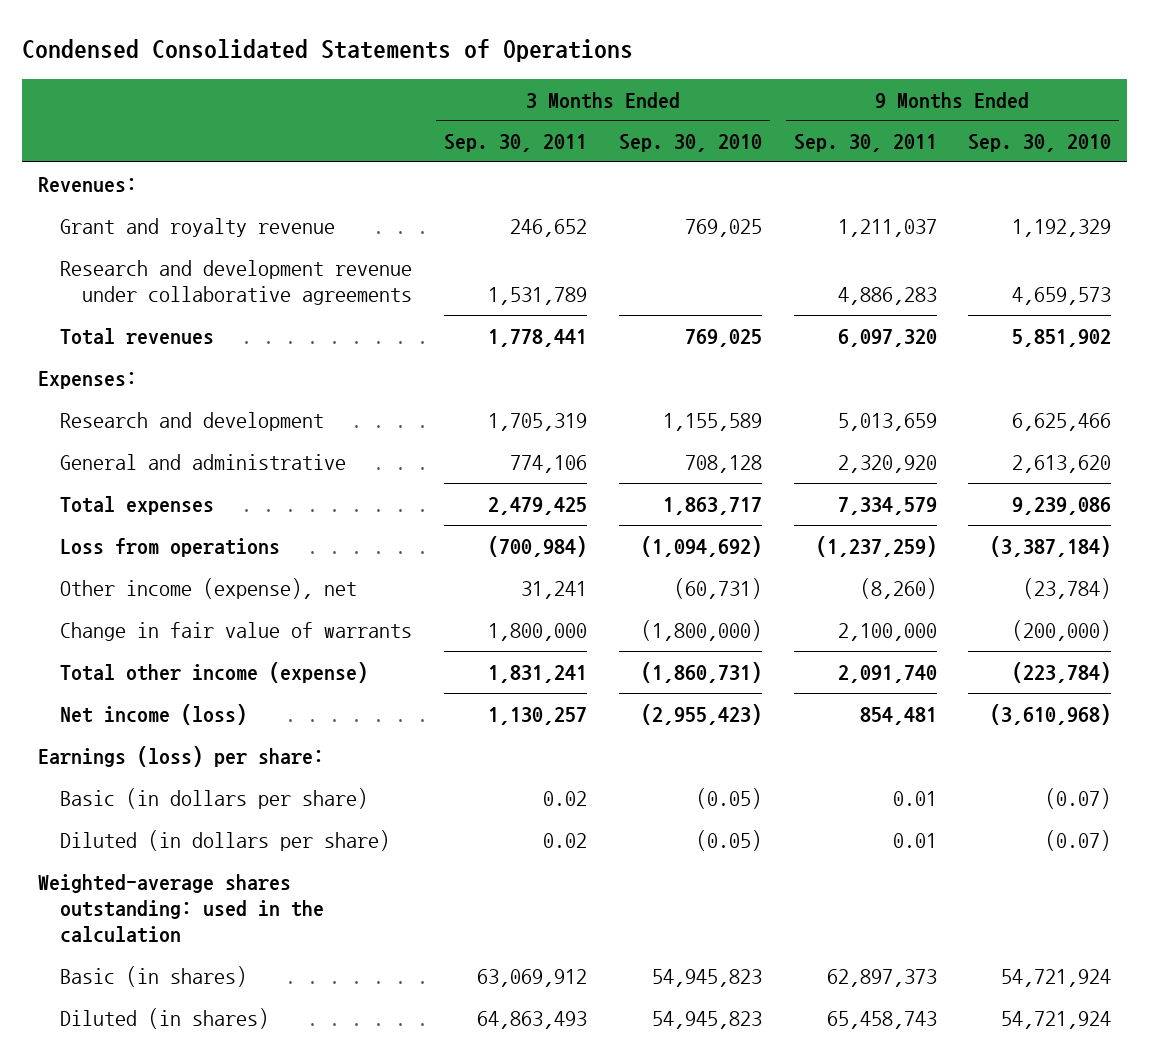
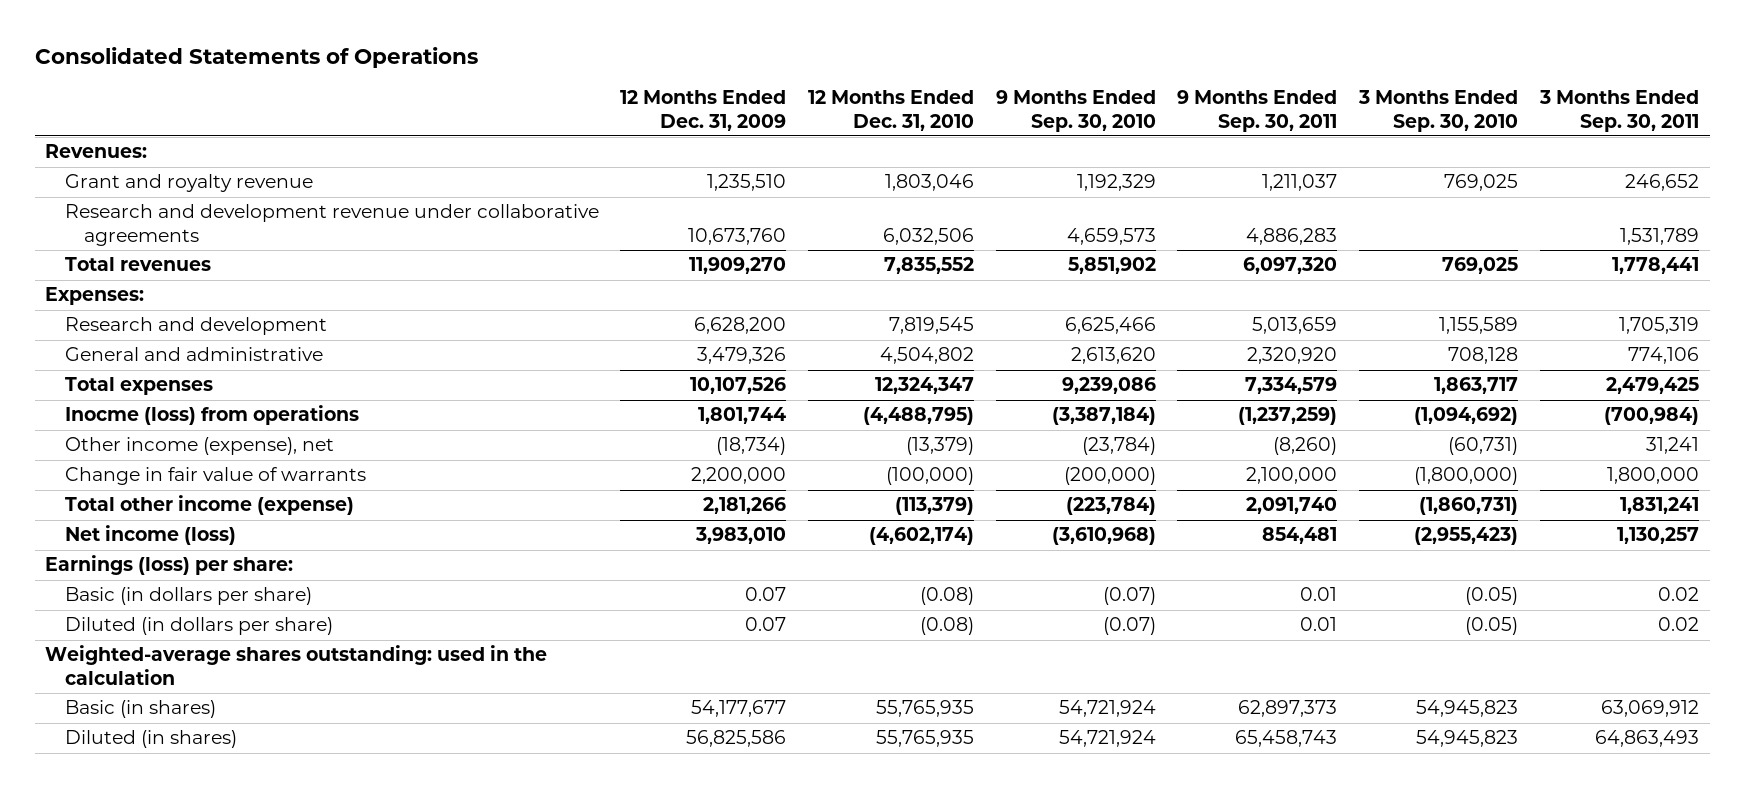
- Condensed Consolidated Statements of Operations
+ Consolidated Statements of Operations
- | 3 Months Ended Sep. 30, 2011 | 3 Months Ended Sep. 30, 2010 | 9 Months Ended Sep. 30, 2011 | 9 Months Ended Sep. 30, 2010
+ | 12 Months Ended Dec. 31, 2009 | 12 Months Ended Dec. 31, 2010 | 9 Months Ended Sep. 30, 2010 | 9 Months Ended Sep. 30, 2011 | 3 Months Ended Sep. 30, 2010 | 3 Months Ended Sep. 30, 2011
- Loss from operations | (700,984) | (1,094,692) | (1,237,259) | (3,387,184)
+ Inocme (loss) from operations | 1,801,744 | (4,488,795) | (3,387,184) | (1,237,259) | (1,094,692) | (700,984)

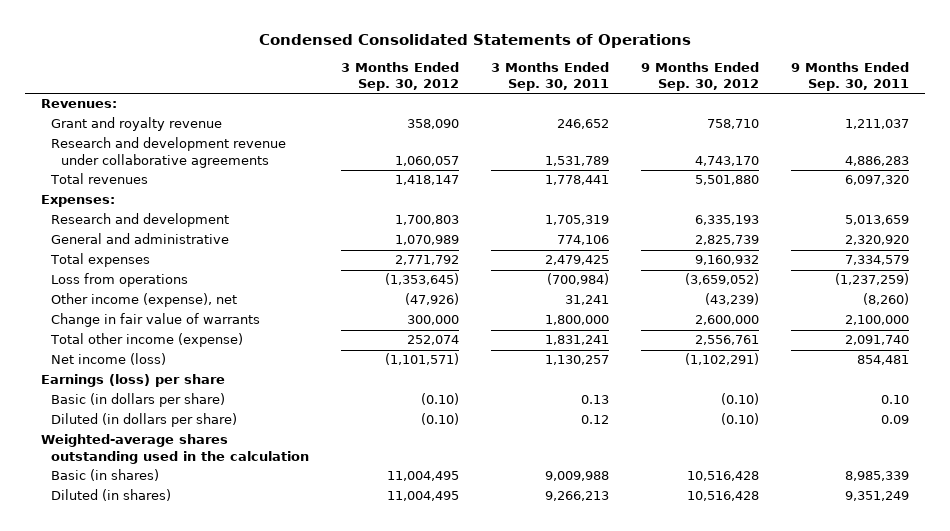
- Consolidated Statements of Operations
+ Condensed Consolidated Statements of Operations
- | 12 Months Ended Dec. 31, 2009 | 12 Months Ended Dec. 31, 2010 | 9 Months Ended Sep. 30, 2010 | 9 Months Ended Sep. 30, 2011 | 3 Months Ended Sep. 30, 2010 | 3 Months Ended Sep. 30, 2011
+ | 3 Months Ended Sep. 30, 2012 | 3 Months Ended Sep. 30, 2011 | 9 Months Ended Sep. 30, 2012 | 9 Months Ended Sep. 30, 2011
- Inocme (loss) from operations | 1,801,744 | (4,488,795) | (3,387,184) | (1,237,259) | (1,094,692) | (700,984)
+ Loss from operations | (1,353,645) | (700,984) | (3,659,052) | (1,237,259)
- Earnings (loss) per share:
- Basic (in dollars per share) | 0.07 | (0.08) | (0.07) | 0.01 | (0.05) | 0.02
- Diluted (in dollars per share) | 0.07 | (0.08) | (0.07) | 0.01 | (0.05) | 0.02
- Weighted-average shares outstanding: used in the calculation
- Basic (in shares) | 54,177,677 | 55,765,935 | 54,721,924 | 62,897,373 | 54,945,823 | 63,069,912
- Diluted (in shares) | 56,825,586 | 55,765,935 | 54,721,924 | 65,458,743 | 54,945,823 | 64,863,493
+ Earnings (loss) per share
+ Basic (in dollars per share) | (0.10) | 0.13 | (0.10) | 0.10
+ Diluted (in dollars per share) | (0.10) | 0.12 | (0.10) | 0.09
+ Weighted-average shares outstanding used in the calculation
+ Basic (in shares) | 11,004,495 | 9,009,988 | 10,516,428 | 8,985,339
+ Diluted (in shares) | 11,004,495 | 9,266,213 | 10,516,428 | 9,351,249

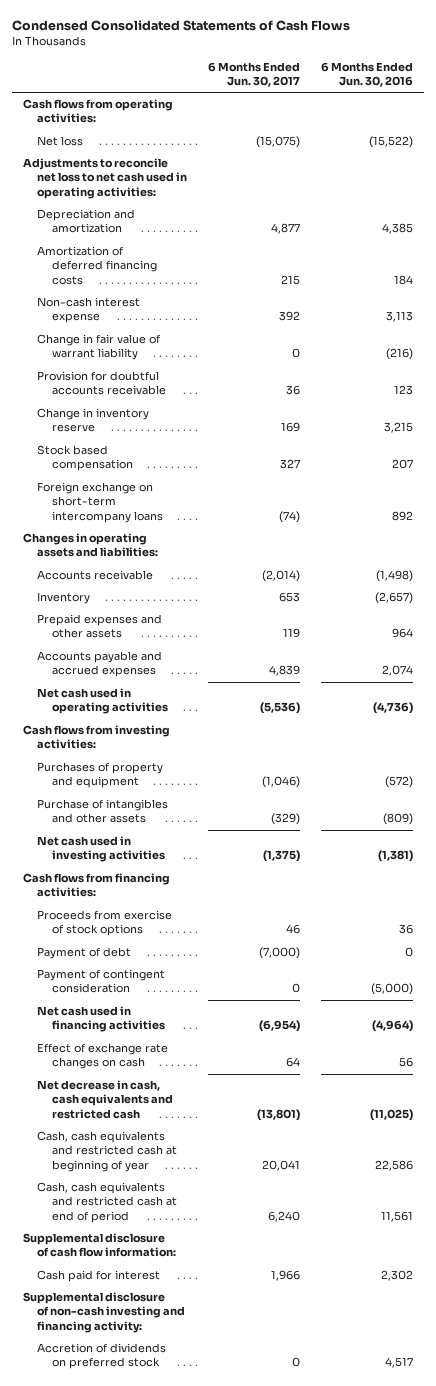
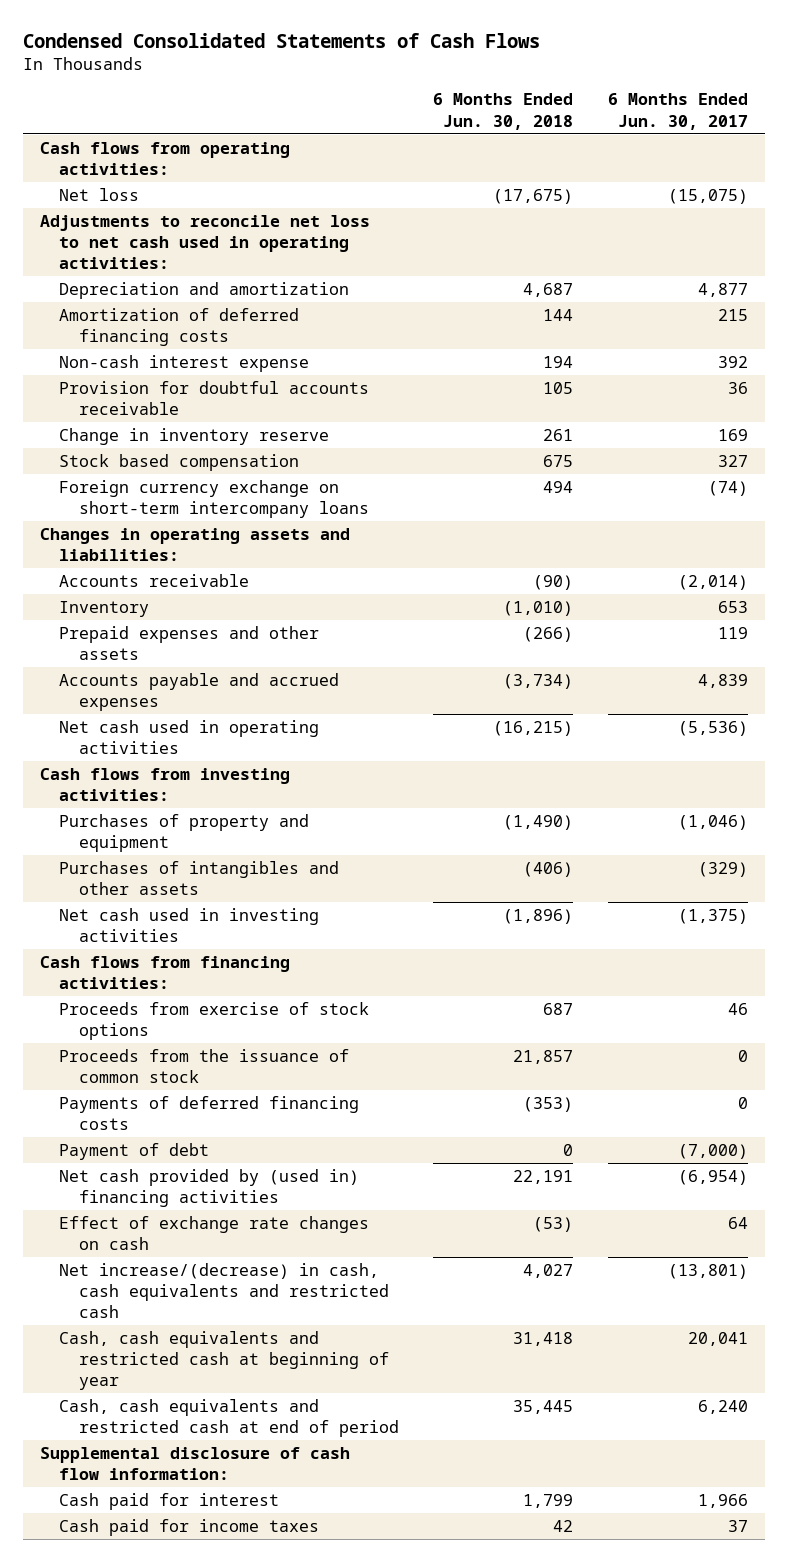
- | 6 Months Ended Jun. 30, 2017 | 6 Months Ended Jun. 30, 2016
+ | 6 Months Ended Jun. 30, 2018 | 6 Months Ended Jun. 30, 2017
- Change in fair value of warrant liability | 0 | (216)
- Foreign exchange on short-term intercompany loans | (74) | 892
+ Foreign currency exchange on short-term intercompany loans | 494 | (74)
- Purchase of intangibles and other assets | (329) | (809)
+ Purchases of intangibles and other assets | (406) | (329)
+ Proceeds from the issuance of common stock | 21,857 | 0
+ Payments of deferred financing costs | (353) | 0
- Payment of contingent consideration | 0 | (5,000)
- Net cash used in financing activities | (6,954) | (4,964)
+ Net cash provided by (used in) financing activities | 22,191 | (6,954)
- Net decrease in cash, cash equivalents and restricted cash | (13,801) | (11,025)
+ Net increase/(decrease) in cash, cash equivalents and restricted cash | 4,027 | (13,801)
- Supplemental disclosure of non-cash investing and financing activity:
- Accretion of dividends on preferred stock | 0 | 4,517
+ Cash paid for income taxes | 42 | 37

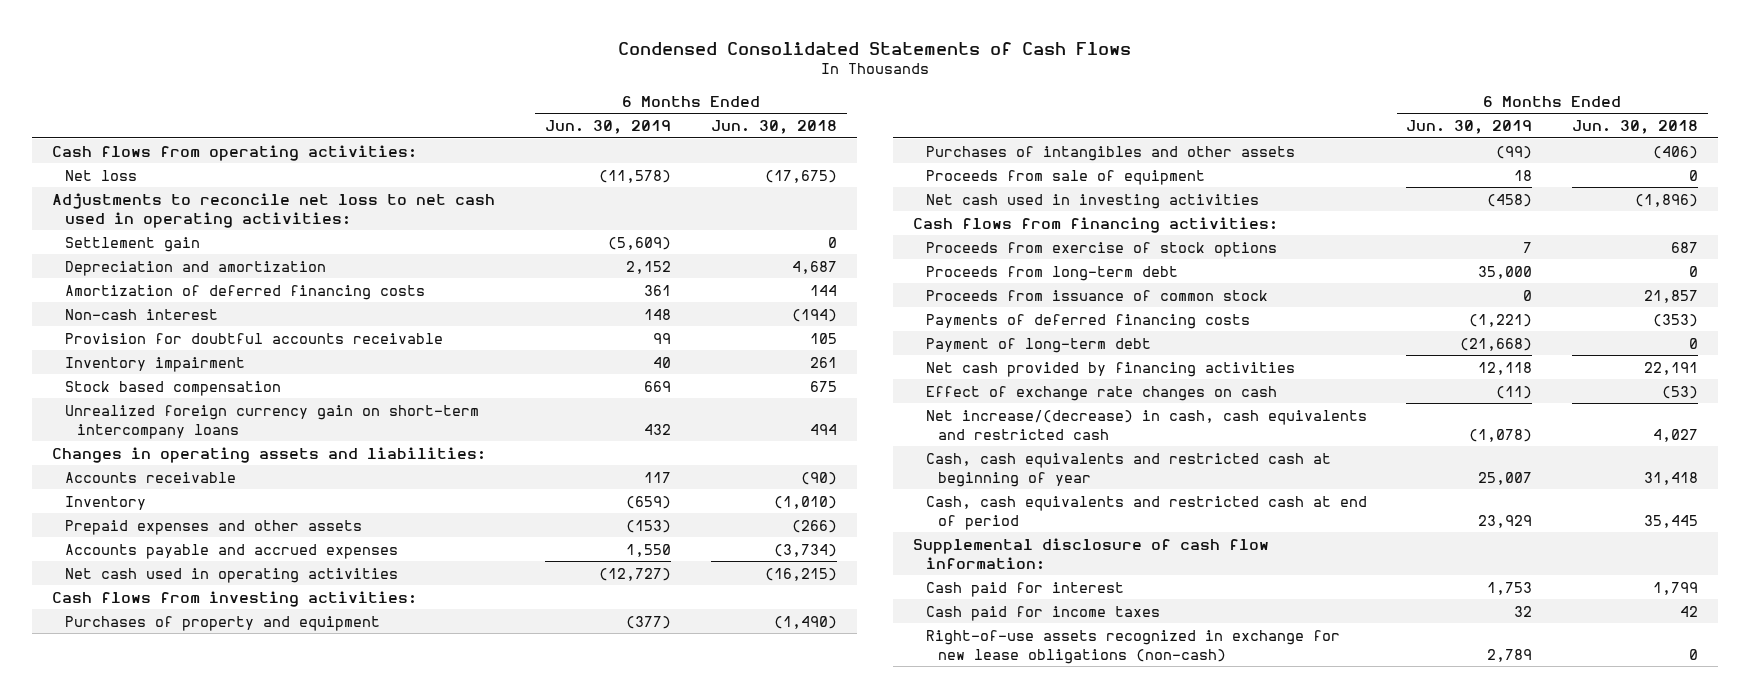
- | 6 Months Ended Jun. 30, 2018 | 6 Months Ended Jun. 30, 2017
+ | 6 Months Ended Jun. 30, 2019 | 6 Months Ended Jun. 30, 2018
+ Settlement gain | (5,609) | 0
- Non-cash interest expense | 194 | 392
+ Non-cash interest | 148 | (194)
- Change in inventory reserve | 261 | 169
+ Inventory impairment | 40 | 261
- Foreign currency exchange on short-term intercompany loans | 494 | (74)
+ Unrealized foreign currency gain on short-term intercompany loans | 432 | 494
+ Proceeds from sale of equipment | 18 | 0
- Proceeds from the issuance of common stock | 21,857 | 0
+ Proceeds from long-term debt | 35,000 | 0
+ Proceeds from issuance of common stock | 0 | 21,857
- Payment of debt | 0 | (7,000)
- Net cash provided by (used in) financing activities | 22,191 | (6,954)
+ Payment of long-term debt | (21,668) | 0
+ Net cash provided by financing activities | 12,118 | 22,191
+ Right-of-use assets recognized in exchange for new lease obligations (non-cash) | 2,789 | 0

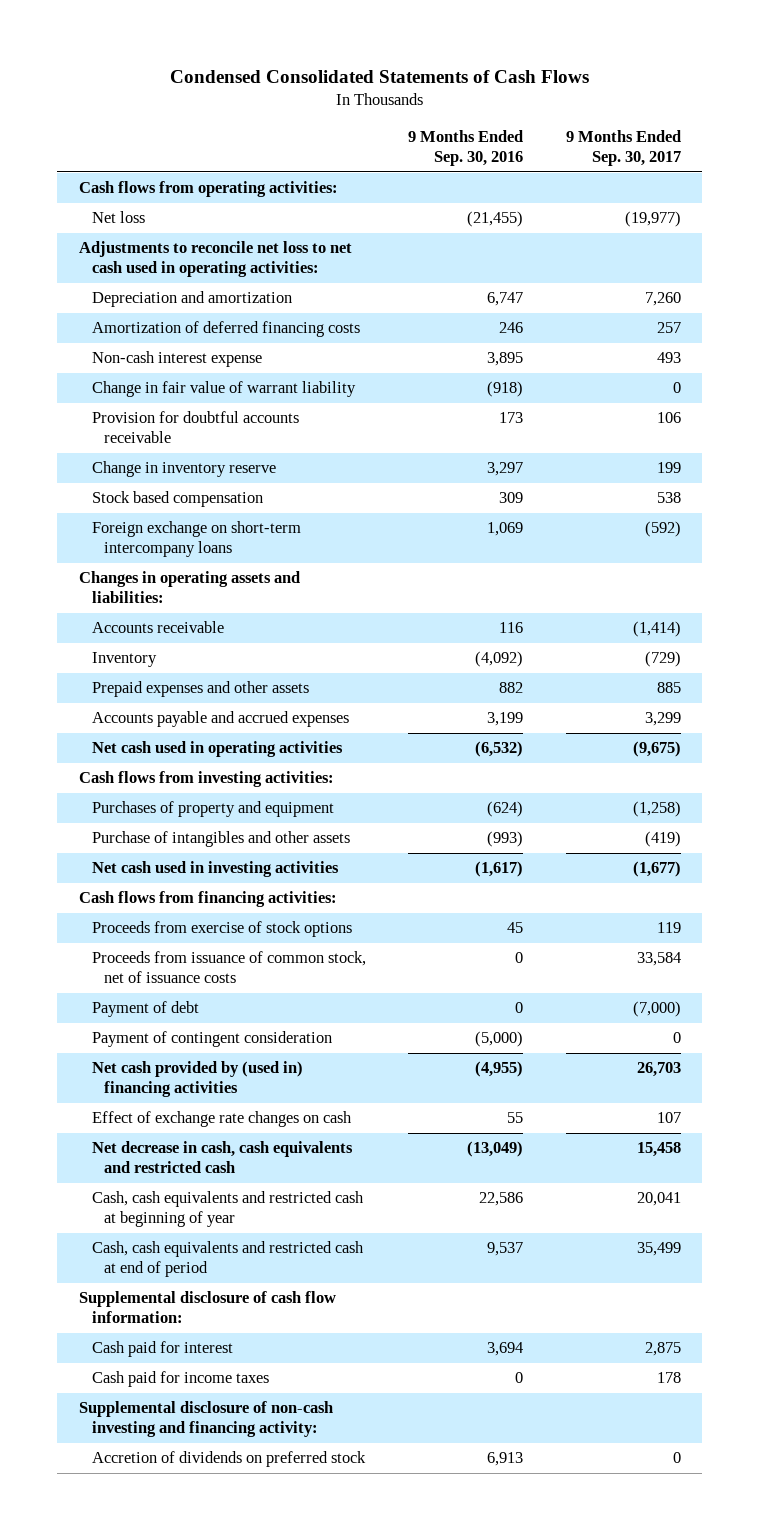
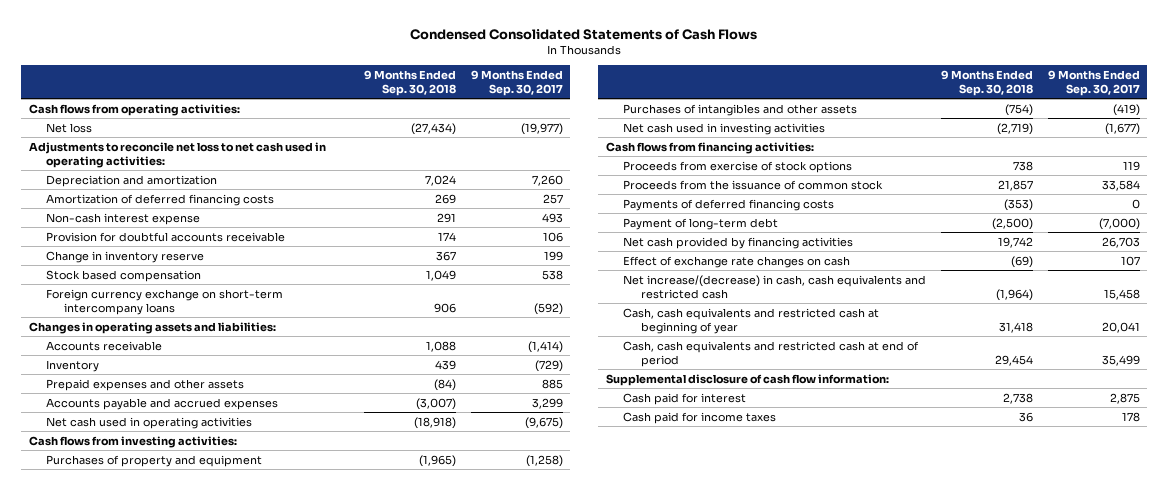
- | 9 Months Ended Sep. 30, 2016 | 9 Months Ended Sep. 30, 2017
+ | 9 Months Ended Sep. 30, 2018 | 9 Months Ended Sep. 30, 2017
- Change in fair value of warrant liability | (918) | 0
- Foreign exchange on short-term intercompany loans | 1,069 | (592)
+ Foreign currency exchange on short-term intercompany loans | 906 | (592)
- Purchase of intangibles and other assets | (993) | (419)
+ Purchases of intangibles and other assets | (754) | (419)
- Proceeds from issuance of common stock, net of issuance costs | 0 | 33,584
- Payment of debt | 0 | (7,000)
- Payment of contingent consideration | (5,000) | 0
- Net cash provided by (used in) financing activities | (4,955) | 26,703
+ Proceeds from the issuance of common stock | 21,857 | 33,584
+ Payments of deferred financing costs | (353) | 0
+ Payment of long-term debt | (2,500) | (7,000)
+ Net cash provided by financing activities | 19,742 | 26,703
- Net decrease in cash, cash equivalents and restricted cash | (13,049) | 15,458
+ Net increase/(decrease) in cash, cash equivalents and restricted cash | (1,964) | 15,458
- Supplemental disclosure of non-cash investing and financing activity:
- Accretion of dividends on preferred stock | 6,913 | 0

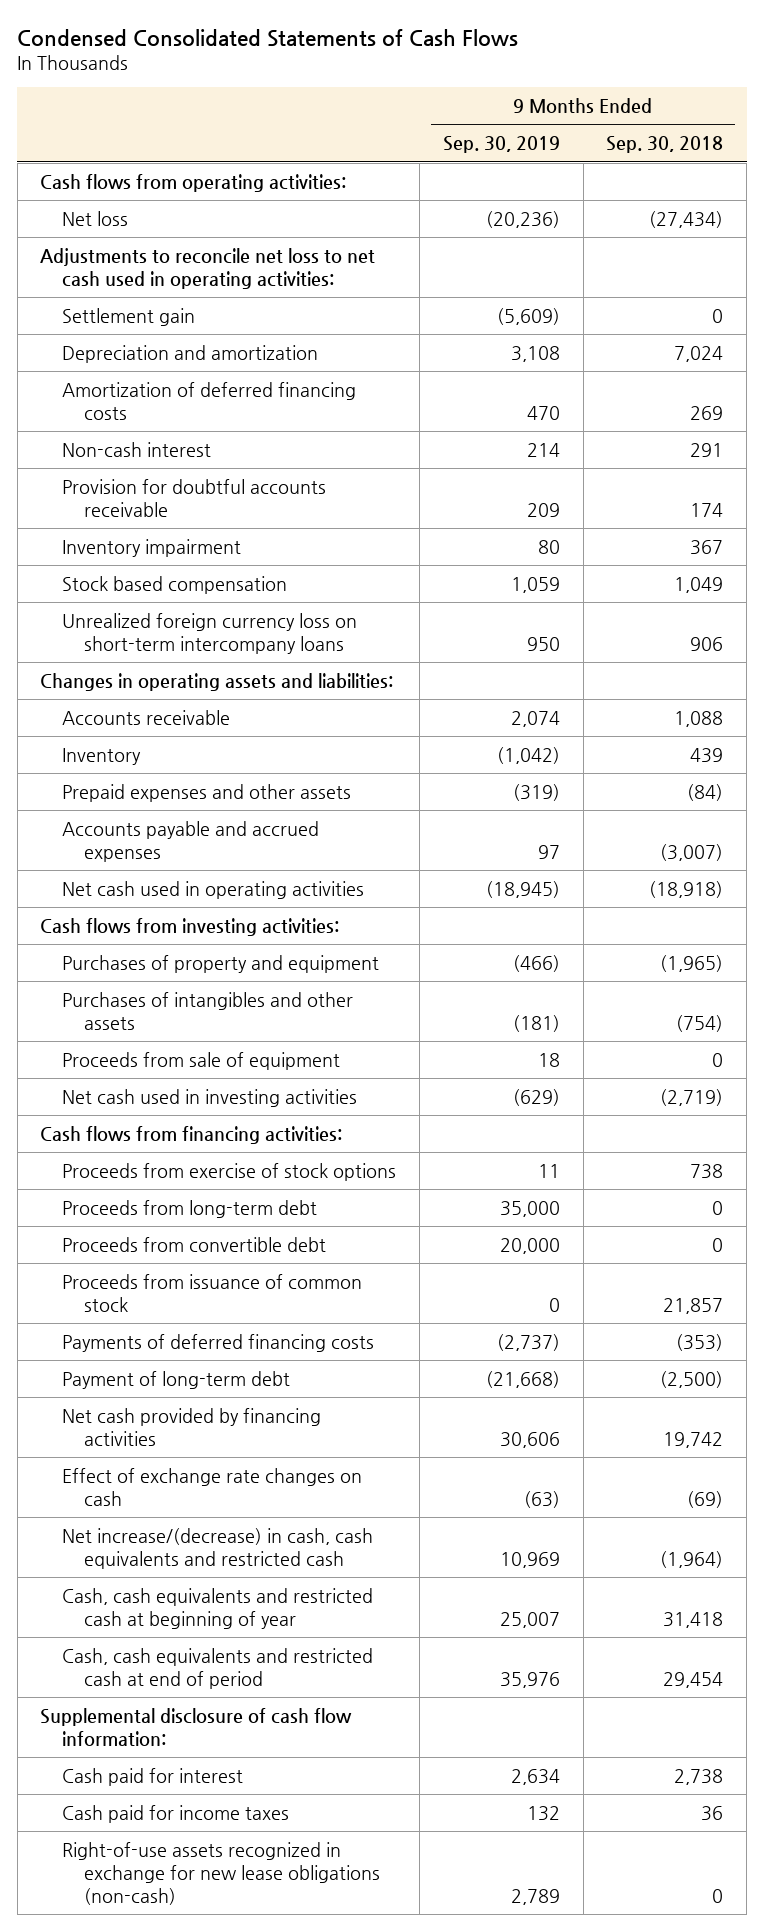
- | 9 Months Ended Sep. 30, 2018 | 9 Months Ended Sep. 30, 2017
+ | 9 Months Ended Sep. 30, 2019 | 9 Months Ended Sep. 30, 2018
+ Settlement gain | (5,609) | 0
- Non-cash interest expense | 291 | 493
+ Non-cash interest | 214 | 291
- Change in inventory reserve | 367 | 199
+ Inventory impairment | 80 | 367
- Foreign currency exchange on short-term intercompany loans | 906 | (592)
+ Unrealized foreign currency loss on short-term intercompany loans | 950 | 906
+ Proceeds from sale of equipment | 18 | 0
- Proceeds from the issuance of common stock | 21,857 | 33,584
+ Proceeds from long-term debt | 35,000 | 0
+ Proceeds from convertible debt | 20,000 | 0
+ Proceeds from issuance of common stock | 0 | 21,857
+ Right-of-use assets recognized in exchange for new lease obligations (non-cash) | 2,789 | 0

